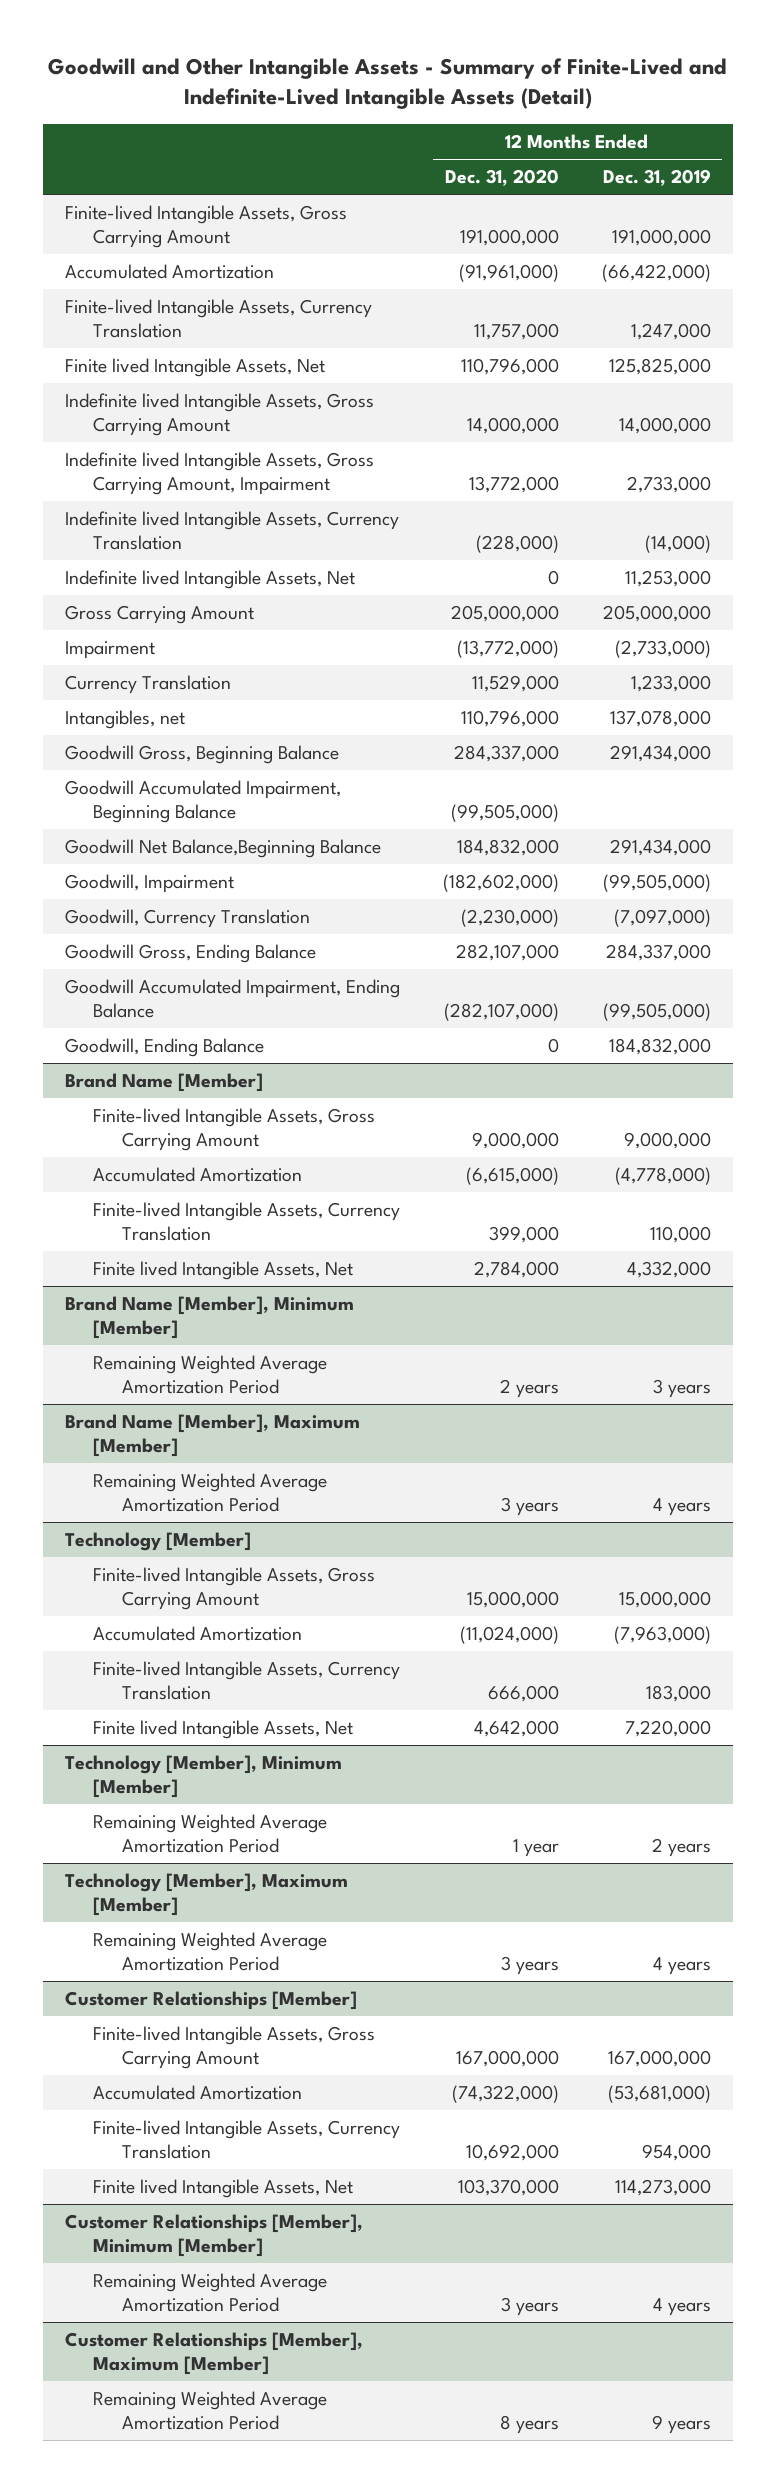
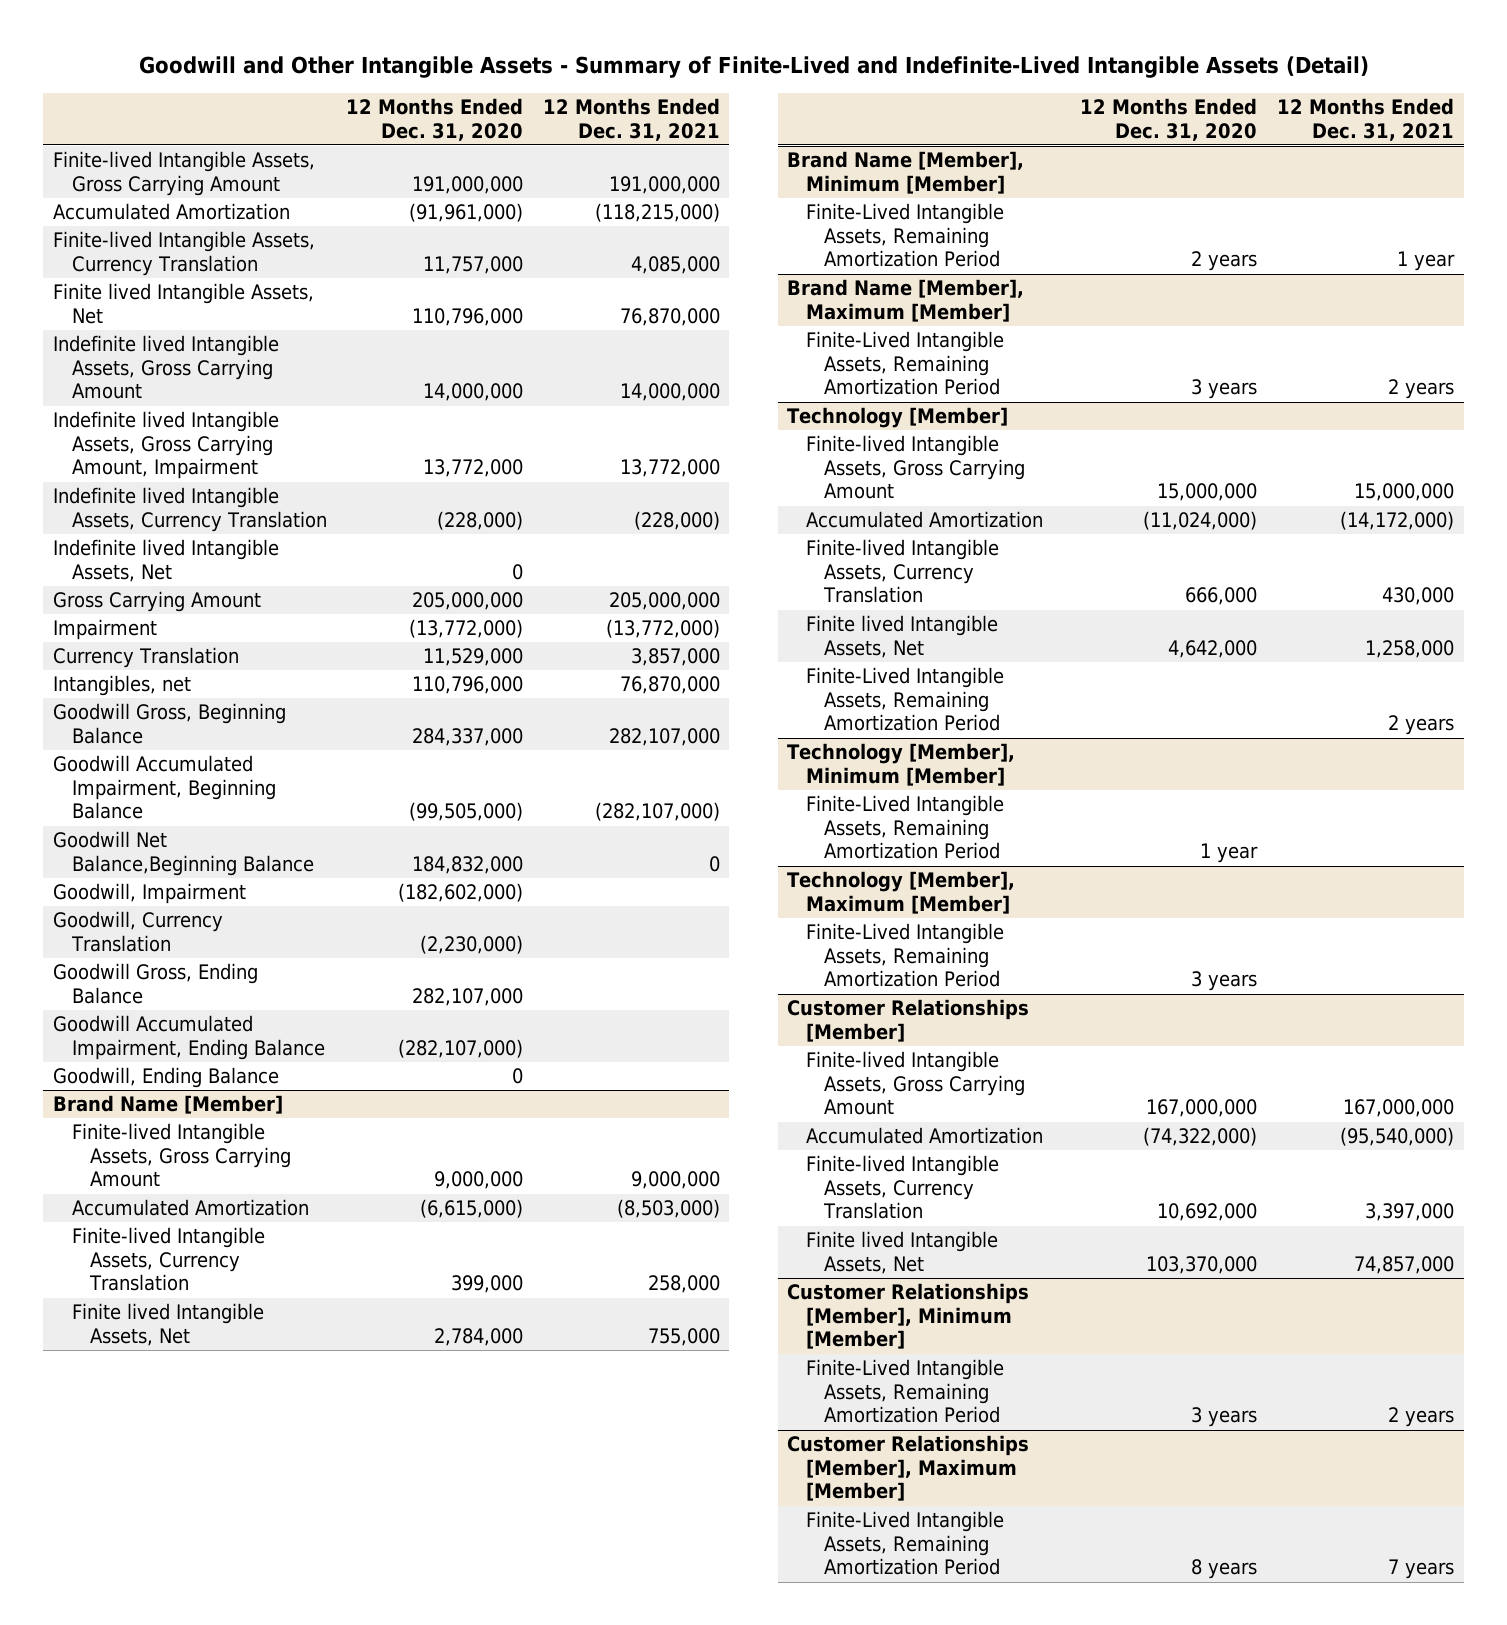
- | 12 Months Ended Dec. 31, 2020 | 12 Months Ended Dec. 31, 2019
+ | 12 Months Ended Dec. 31, 2020 | 12 Months Ended Dec. 31, 2021
@ Brand Name [Member], Minimum [Member]
- Remaining Weighted Average Amortization Period | 2 years | 3 years
+ Finite-Lived Intangible Assets, Remaining Amortization Period | 2 years | 1 year
@ Brand Name [Member], Maximum [Member]
- Remaining Weighted Average Amortization Period | 3 years | 4 years
+ Finite-Lived Intangible Assets, Remaining Amortization Period | 3 years | 2 years
@ Technology [Member]
+ Finite-Lived Intangible Assets, Remaining Amortization Period | | 2 years
@ Technology [Member], Minimum [Member]
- Remaining Weighted Average Amortization Period | 1 year | 2 years
+ Finite-Lived Intangible Assets, Remaining Amortization Period | 1 year |
@ Technology [Member], Maximum [Member]
- Remaining Weighted Average Amortization Period | 3 years | 4 years
+ Finite-Lived Intangible Assets, Remaining Amortization Period | 3 years |
@ Customer Relationships [Member], Minimum [Member]
- Remaining Weighted Average Amortization Period | 3 years | 4 years
+ Finite-Lived Intangible Assets, Remaining Amortization Period | 3 years | 2 years
@ Customer Relationships [Member], Maximum [Member]
- Remaining Weighted Average Amortization Period | 8 years | 9 years
+ Finite-Lived Intangible Assets, Remaining Amortization Period | 8 years | 7 years

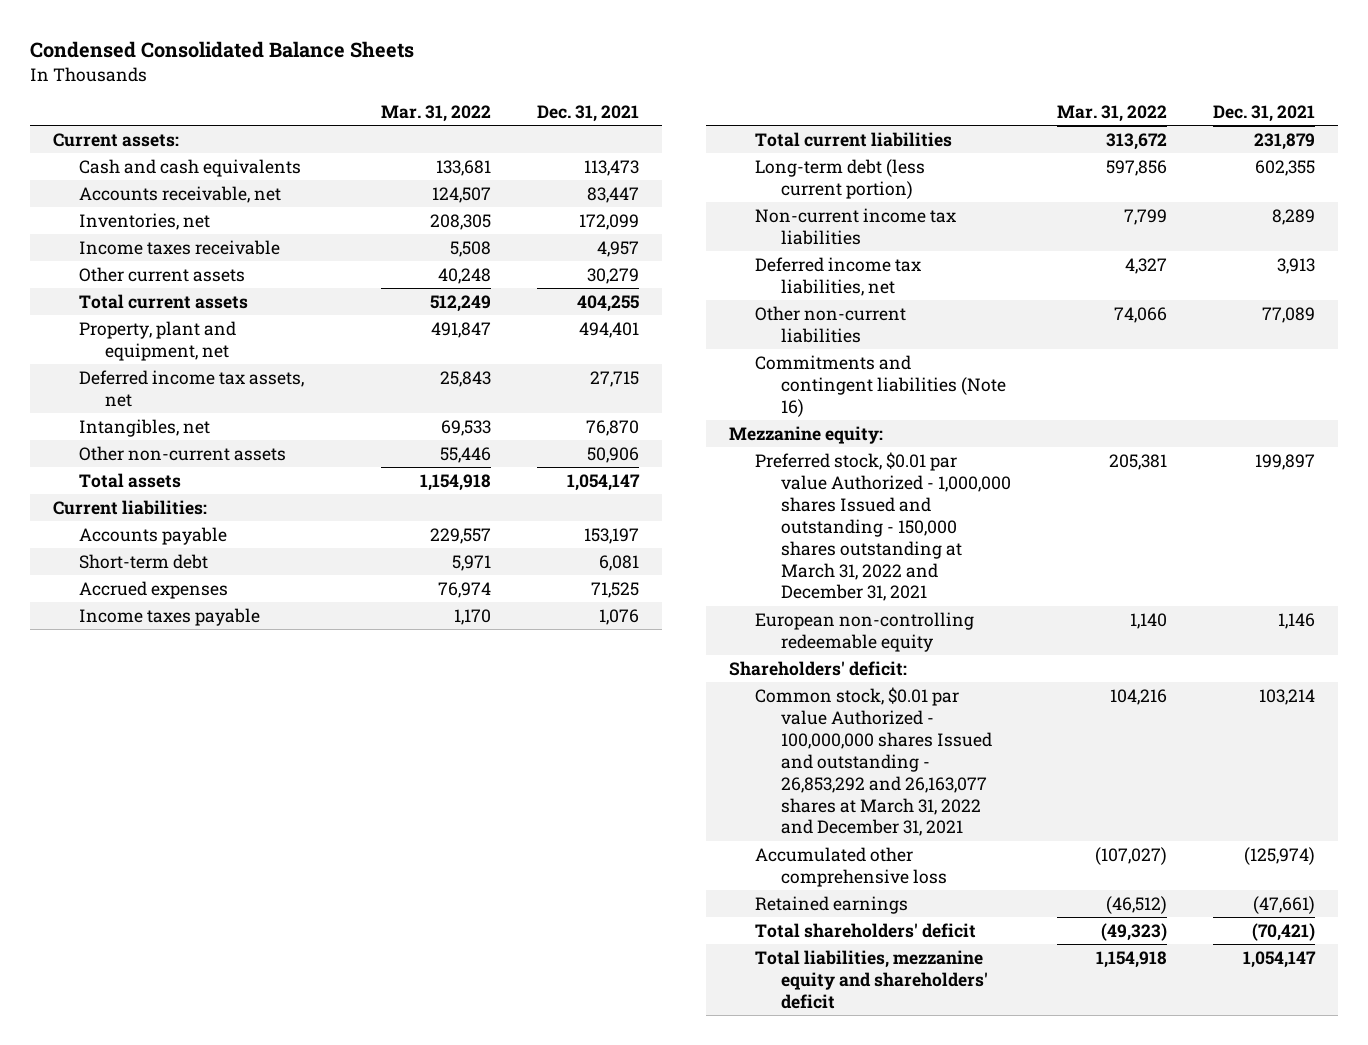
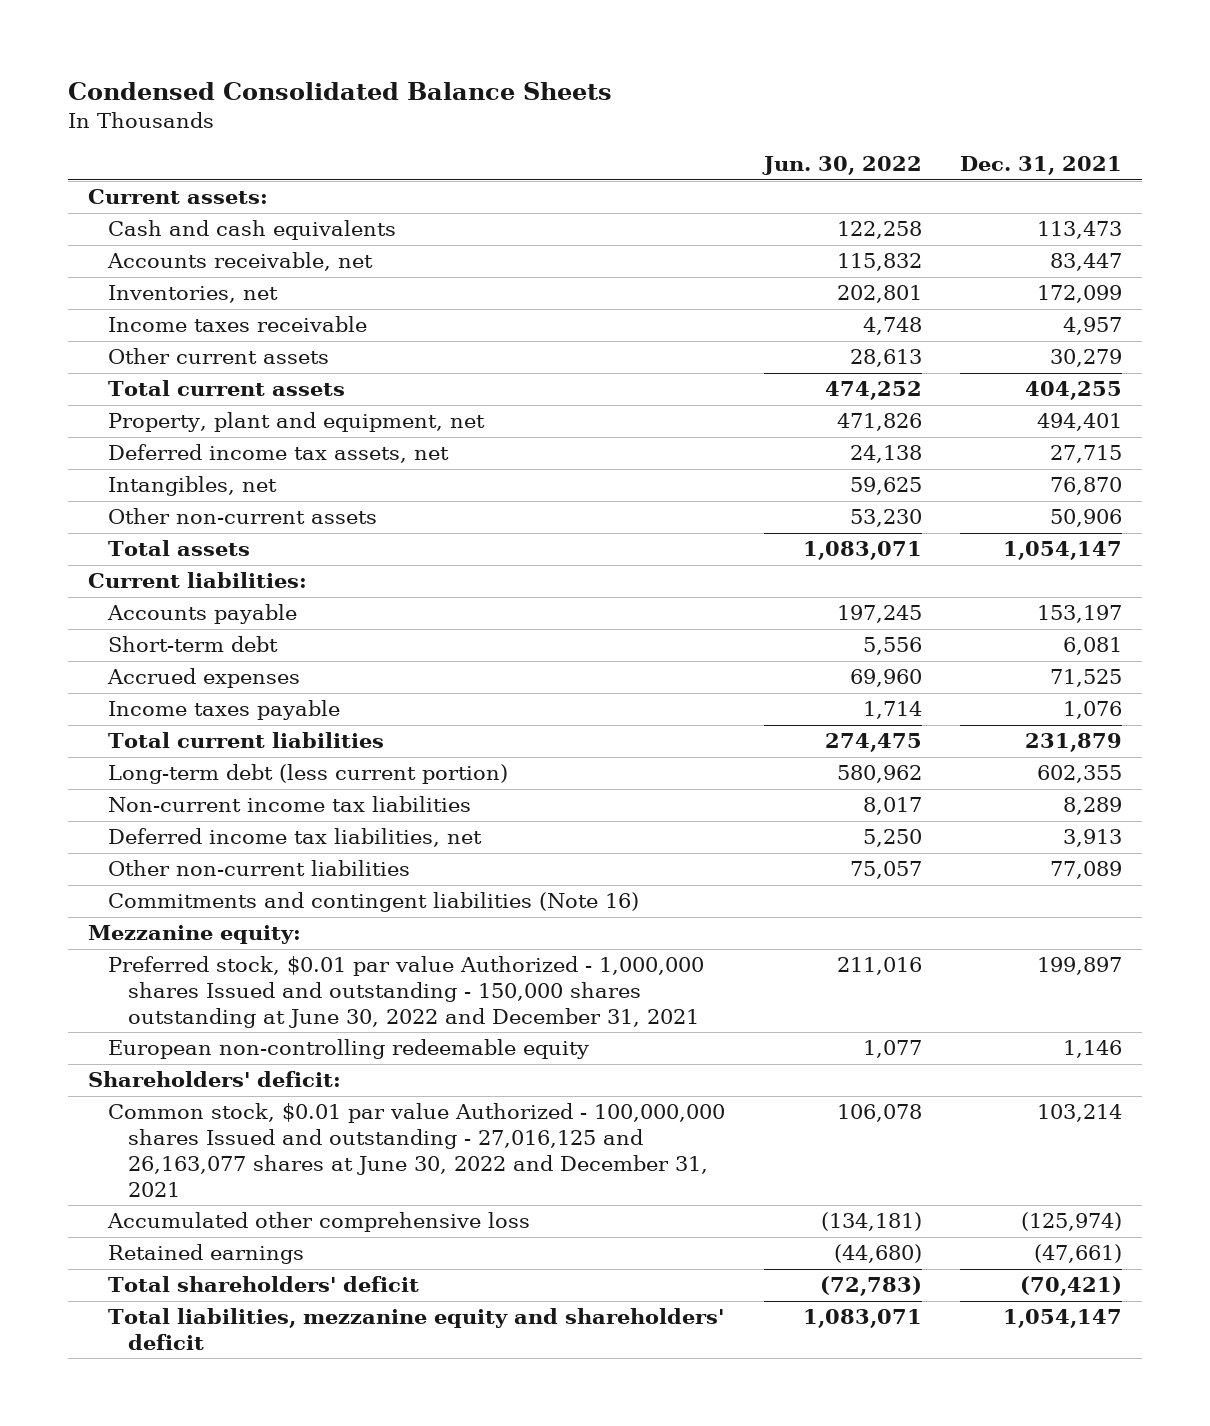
- | Mar. 31, 2022 | Dec. 31, 2021
+ | Jun. 30, 2022 | Dec. 31, 2021
- Preferred stock, $0.01 par value Authorized - 1,000,000 shares Issued and outstanding - 150,000 shares outstanding at March 31, 2022 and December 31, 2021 | 205,381 | 199,897
+ Preferred stock, $0.01 par value Authorized - 1,000,000 shares Issued and outstanding - 150,000 shares outstanding at June 30, 2022 and December 31, 2021 | 211,016 | 199,897
- Common stock, $0.01 par value Authorized - 100,000,000 shares Issued and outstanding - 26,853,292 and 26,163,077 shares at March 31, 2022 and December 31, 2021 | 104,216 | 103,214
+ Common stock, $0.01 par value Authorized - 100,000,000 shares Issued and outstanding - 27,016,125 and 26,163,077 shares at June 30, 2022 and December 31, 2021 | 106,078 | 103,214

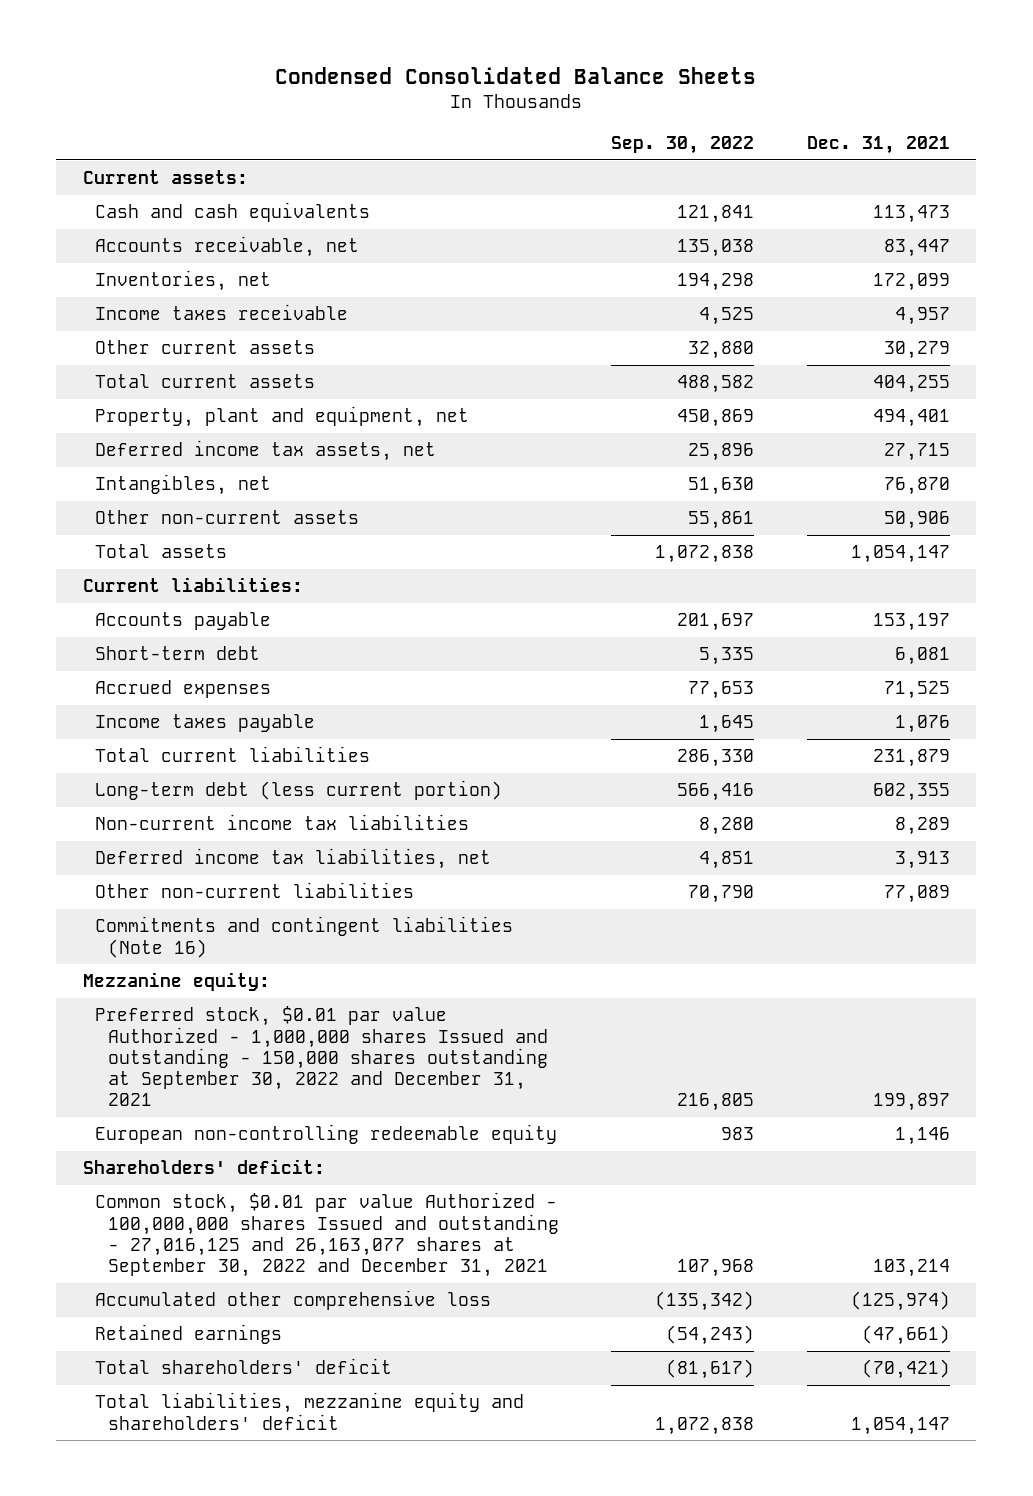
- | Jun. 30, 2022 | Dec. 31, 2021
+ | Sep. 30, 2022 | Dec. 31, 2021
- Preferred stock, $0.01 par value Authorized - 1,000,000 shares Issued and outstanding - 150,000 shares outstanding at June 30, 2022 and December 31, 2021 | 211,016 | 199,897
+ Preferred stock, $0.01 par value Authorized - 1,000,000 shares Issued and outstanding - 150,000 shares outstanding at September 30, 2022 and December 31, 2021 | 216,805 | 199,897
- Common stock, $0.01 par value Authorized - 100,000,000 shares Issued and outstanding - 27,016,125 and 26,163,077 shares at June 30, 2022 and December 31, 2021 | 106,078 | 103,214
+ Common stock, $0.01 par value Authorized - 100,000,000 shares Issued and outstanding - 27,016,125 and 26,163,077 shares at September 30, 2022 and December 31, 2021 | 107,968 | 103,214

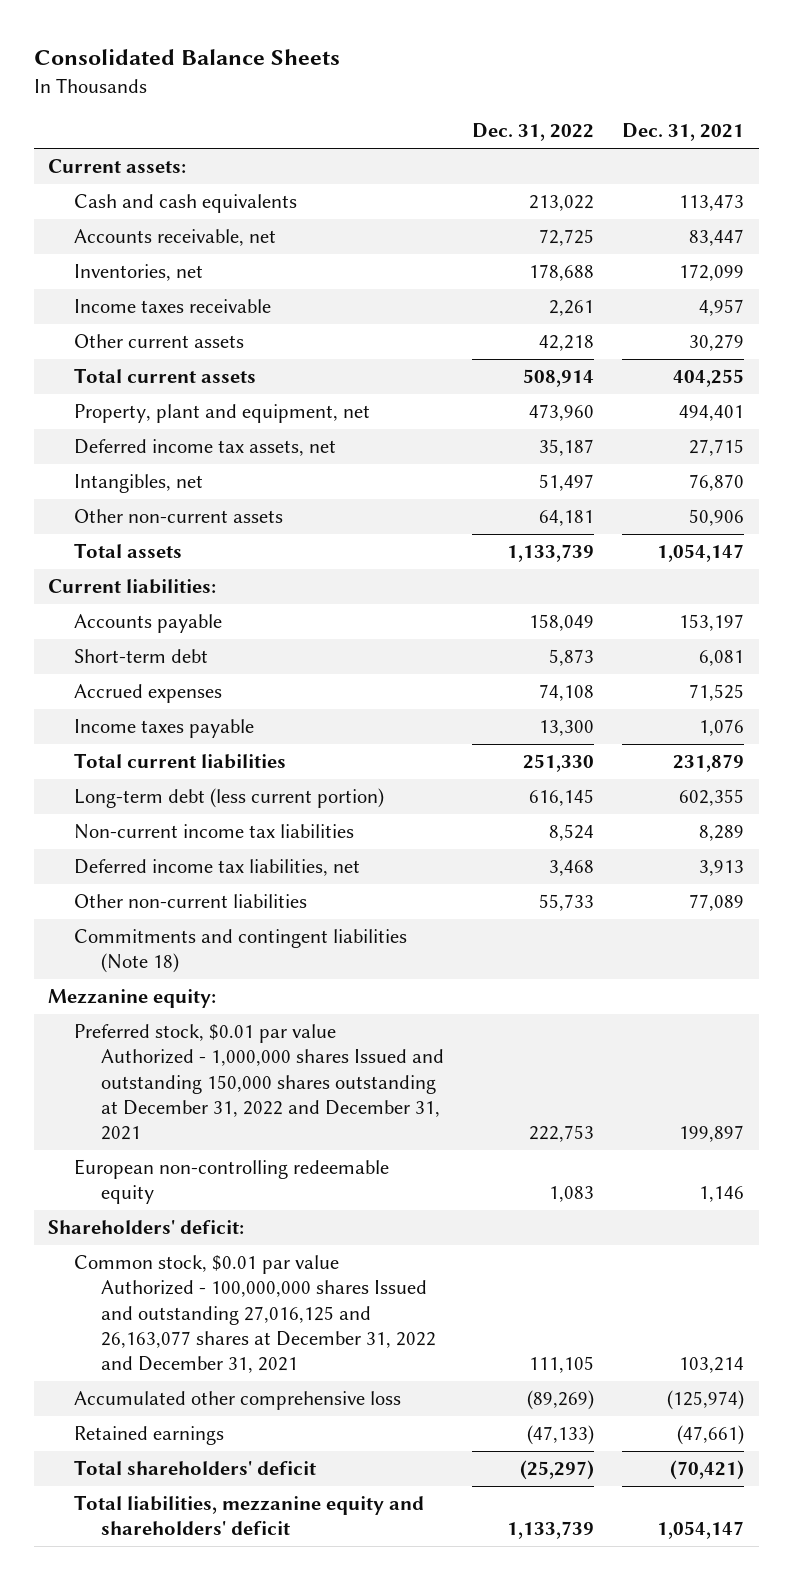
- Condensed Consolidated Balance Sheets
+ Consolidated Balance Sheets
- | Sep. 30, 2022 | Dec. 31, 2021
+ | Dec. 31, 2022 | Dec. 31, 2021
- Commitments and contingent liabilities (Note 16)
+ Commitments and contingent liabilities (Note 18)
- Preferred stock, $0.01 par value Authorized - 1,000,000 shares Issued and outstanding - 150,000 shares outstanding at September 30, 2022 and December 31, 2021 | 216,805 | 199,897
+ Preferred stock, $0.01 par value Authorized - 1,000,000 shares Issued and outstanding 150,000 shares outstanding at December 31, 2022 and December 31, 2021 | 222,753 | 199,897
- Common stock, $0.01 par value Authorized - 100,000,000 shares Issued and outstanding - 27,016,125 and 26,163,077 shares at September 30, 2022 and December 31, 2021 | 107,968 | 103,214
+ Common stock, $0.01 par value Authorized - 100,000,000 shares Issued and outstanding 27,016,125 and 26,163,077 shares at December 31, 2022 and December 31, 2021 | 111,105 | 103,214

